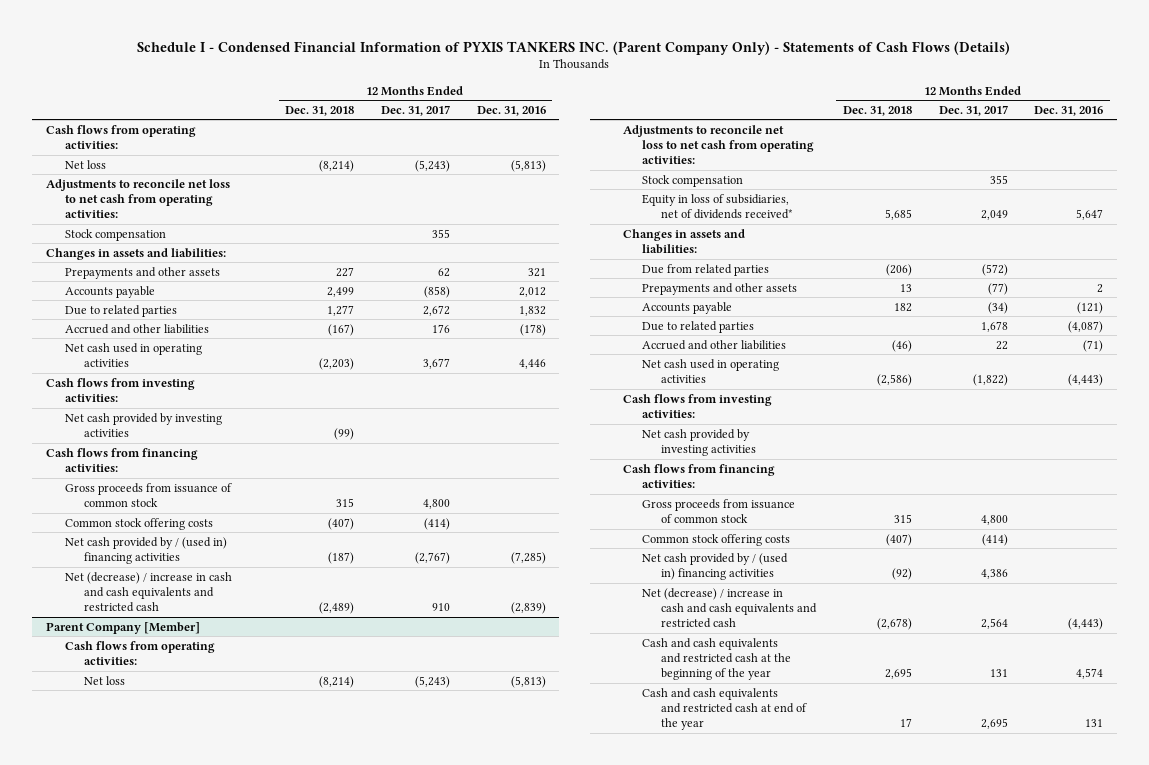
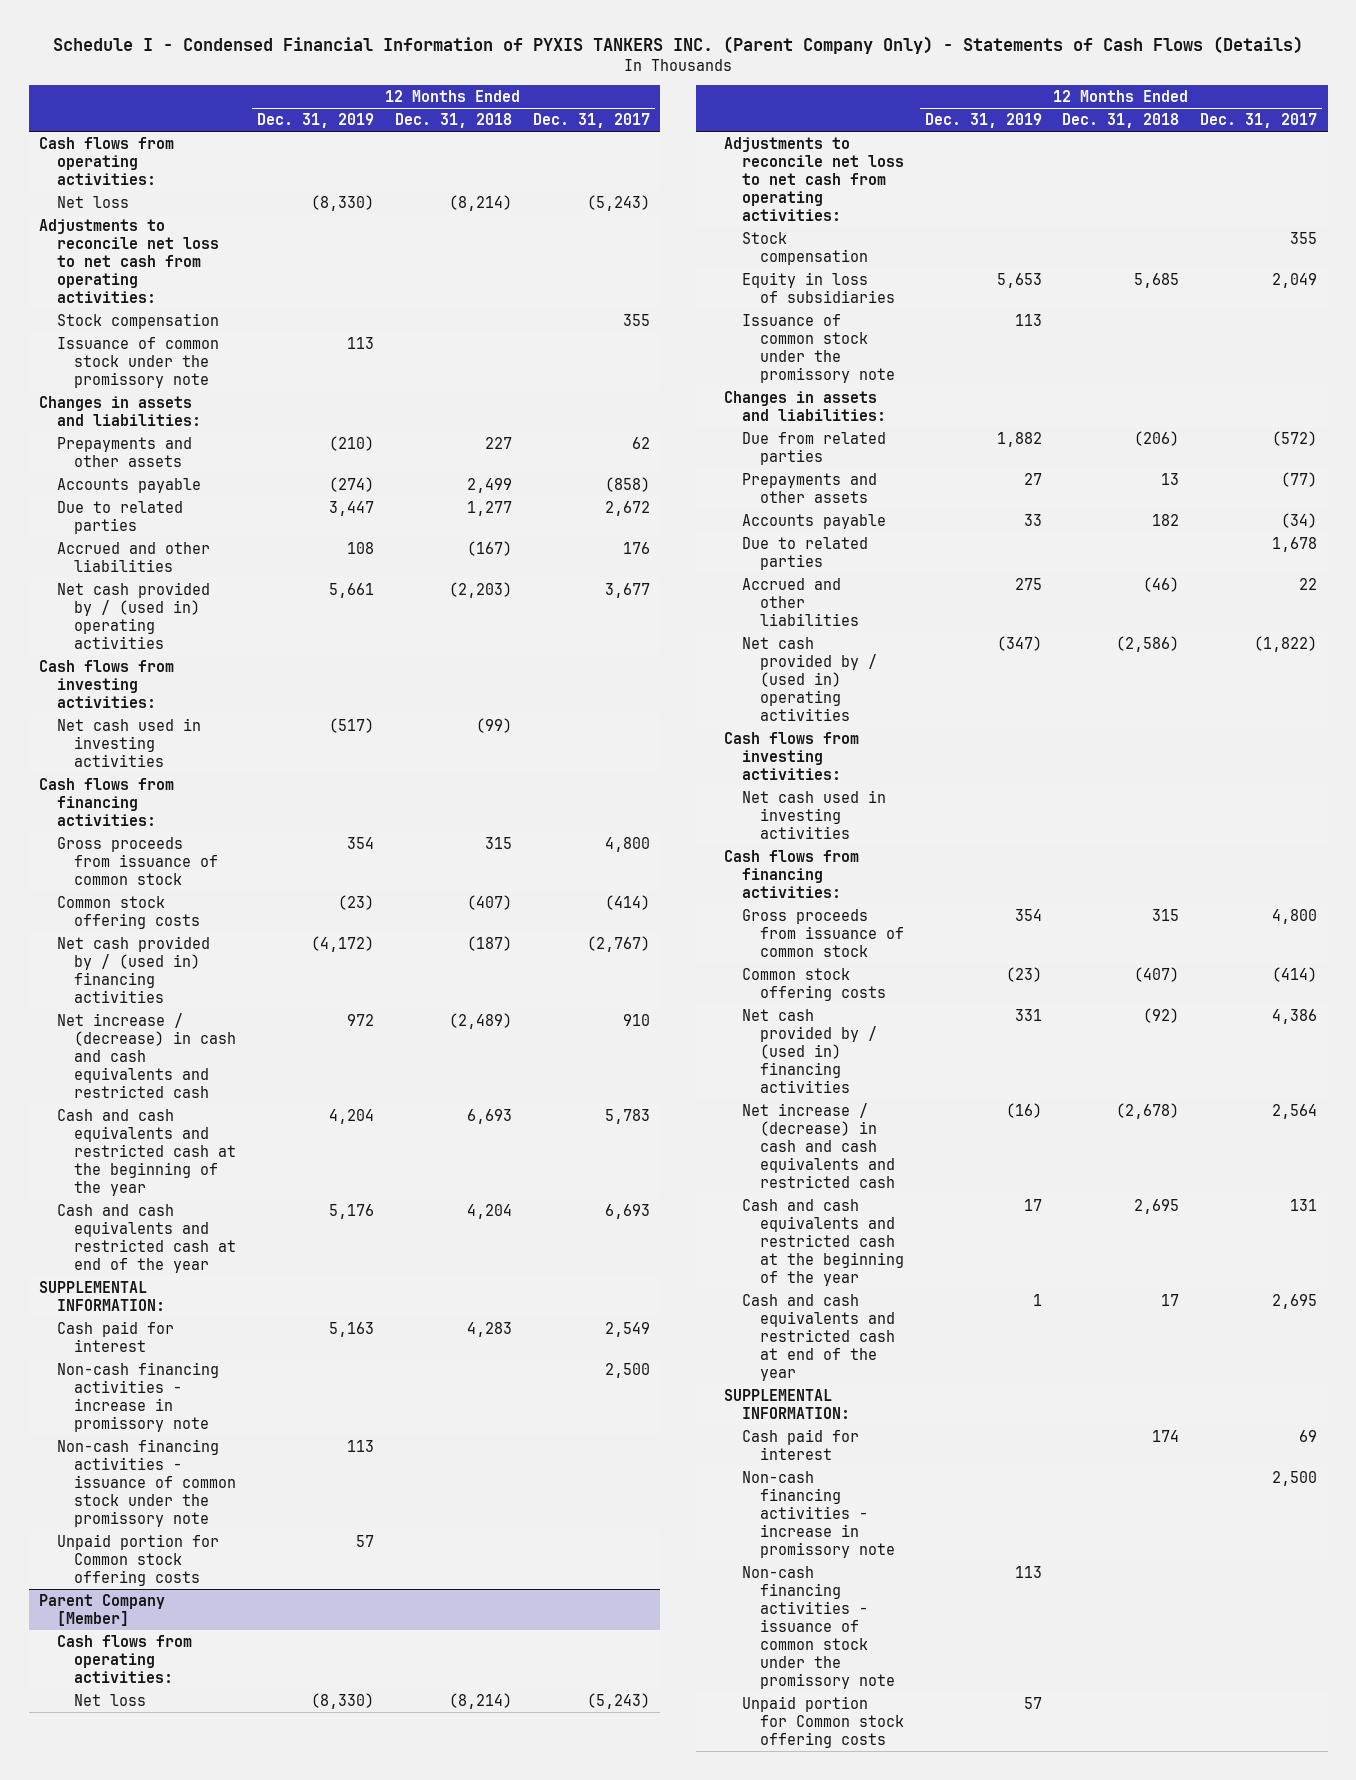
- | 12 Months Ended Dec. 31, 2018 | 12 Months Ended Dec. 31, 2017 | 12 Months Ended Dec. 31, 2016
+ | 12 Months Ended Dec. 31, 2019 | 12 Months Ended Dec. 31, 2018 | 12 Months Ended Dec. 31, 2017
+ Issuance of common stock under the promissory note | 113 | |
- Net cash used in operating activities | (2,203) | 3,677 | 4,446
+ Net cash provided by / (used in) operating activities | 5,661 | (2,203) | 3,677
- Net cash provided by investing activities | (99) | |
+ Net cash used in investing activities | (517) | (99) |
- Net (decrease) / increase in cash and cash equivalents and restricted cash | (2,489) | 910 | (2,839)
+ Net increase / (decrease) in cash and cash equivalents and restricted cash | 972 | (2,489) | 910
+ Cash and cash equivalents and restricted cash at the beginning of the year | 4,204 | 6,693 | 5,783
+ Cash and cash equivalents and restricted cash at end of the year | 5,176 | 4,204 | 6,693
+ SUPPLEMENTAL INFORMATION:
+ Cash paid for interest | 5,163 | 4,283 | 2,549
+ Non-cash financing activities - increase in promissory note | | | 2,500
+ Non-cash financing activities - issuance of common stock under the promissory note | 113 | |
+ Unpaid portion for Common stock offering costs | 57 | |
@ Parent Company [Member]
- Equity in loss of subsidiaries, net of dividends received* | 5,685 | 2,049 | 5,647
+ Equity in loss of subsidiaries | 5,653 | 5,685 | 2,049
+ Issuance of common stock under the promissory note | 113 | |
- Net cash used in operating activities | (2,586) | (1,822) | (4,443)
+ Net cash provided by / (used in) operating activities | (347) | (2,586) | (1,822)
- Net cash provided by investing activities
+ Net cash used in investing activities
- Net (decrease) / increase in cash and cash equivalents and restricted cash | (2,678) | 2,564 | (4,443)
+ Net increase / (decrease) in cash and cash equivalents and restricted cash | (16) | (2,678) | 2,564
+ SUPPLEMENTAL INFORMATION:
+ Cash paid for interest | | 174 | 69
+ Non-cash financing activities - increase in promissory note | | | 2,500
+ Non-cash financing activities - issuance of common stock under the promissory note | 113 | |
+ Unpaid portion for Common stock offering costs | 57 | |

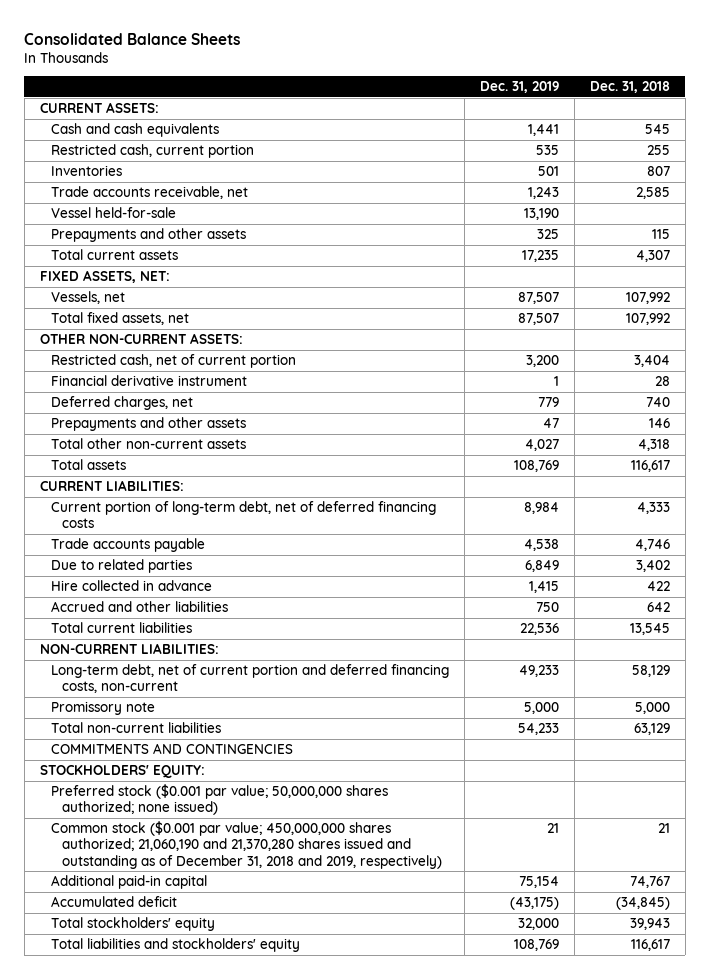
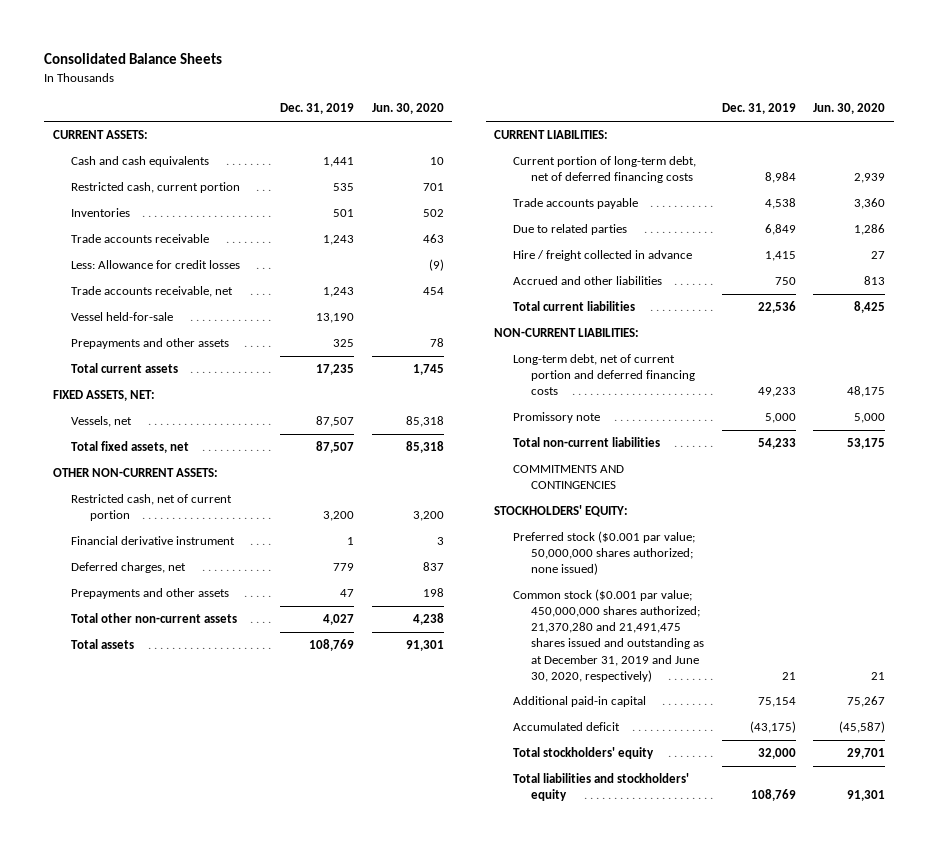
- | Dec. 31, 2019 | Dec. 31, 2018
+ | Dec. 31, 2019 | Jun. 30, 2020
+ Trade accounts receivable | 1,243 | 463
+ Less: Allowance for credit losses | | (9)
- Hire collected in advance | 1,415 | 422
+ Hire / freight collected in advance | 1,415 | 27
- Long-term debt, net of current portion and deferred financing costs, non-current | 49,233 | 58,129
+ Long-term debt, net of current portion and deferred financing costs | 49,233 | 48,175
- Common stock ($0.001 par value; 450,000,000 shares authorized; 21,060,190 and 21,370,280 shares issued and outstanding as of December 31, 2018 and 2019, respectively) | 21 | 21
+ Common stock ($0.001 par value; 450,000,000 shares authorized; 21,370,280 and 21,491,475 shares issued and outstanding as at December 31, 2019 and June 30, 2020, respectively) | 21 | 21

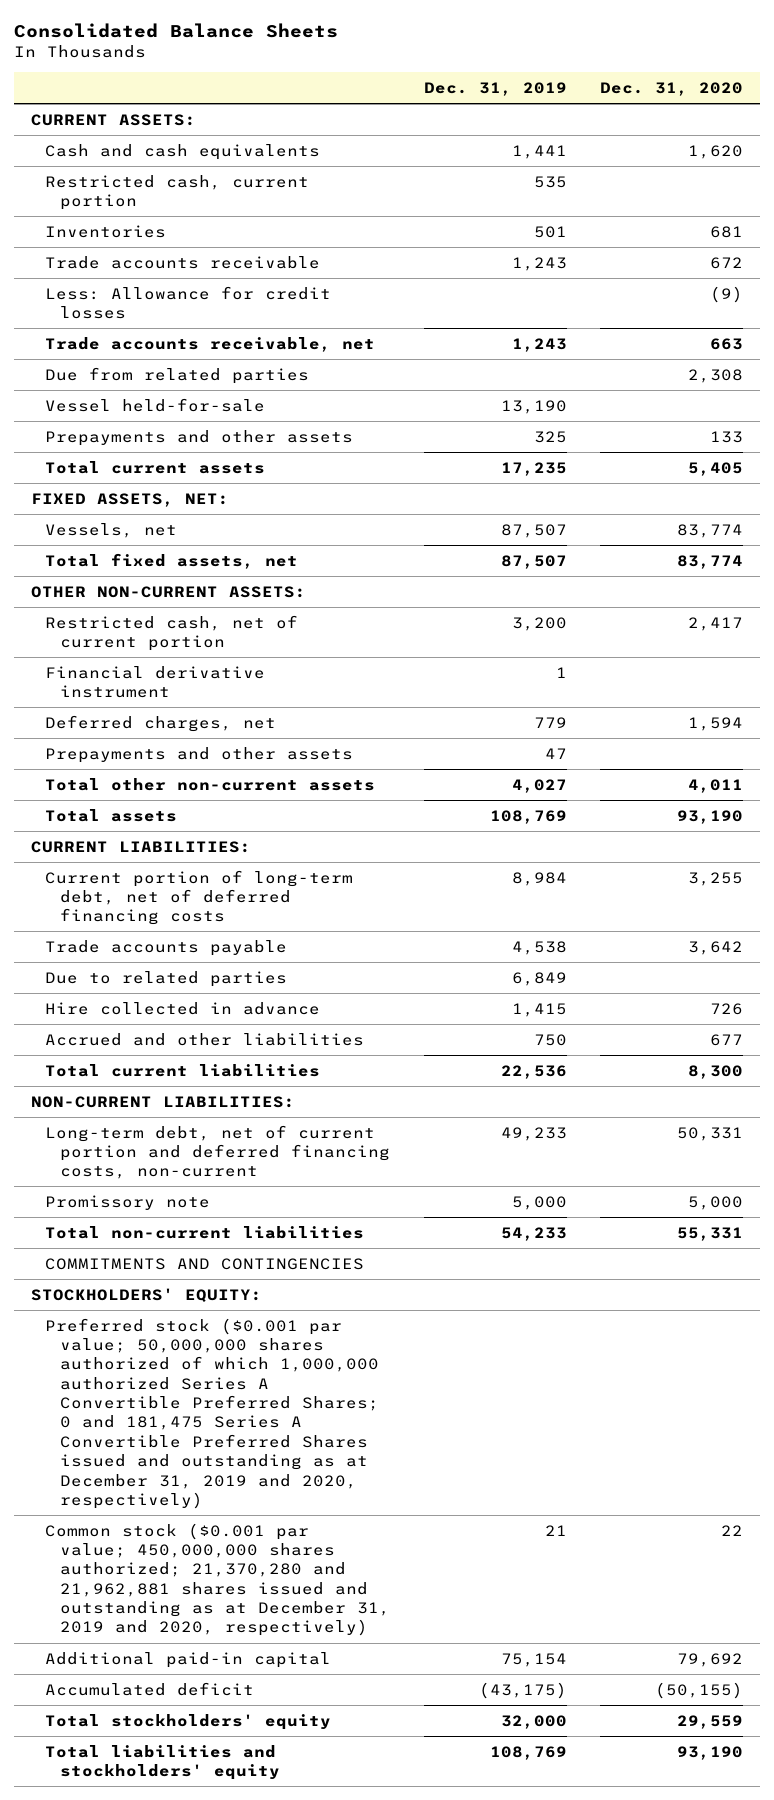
- | Dec. 31, 2019 | Jun. 30, 2020
+ | Dec. 31, 2019 | Dec. 31, 2020
+ Due from related parties | | 2,308
- Hire / freight collected in advance | 1,415 | 27
+ Hire collected in advance | 1,415 | 726
- Long-term debt, net of current portion and deferred financing costs | 49,233 | 48,175
+ Long-term debt, net of current portion and deferred financing costs, non-current | 49,233 | 50,331
- Preferred stock ($0.001 par value; 50,000,000 shares authorized; none issued)
- Common stock ($0.001 par value; 450,000,000 shares authorized; 21,370,280 and 21,491,475 shares issued and outstanding as at December 31, 2019 and June 30, 2020, respectively) | 21 | 21
+ Preferred stock ($0.001 par value; 50,000,000 shares authorized of which 1,000,000 authorized Series A Convertible Preferred Shares; 0 and 181,475 Series A Convertible Preferred Shares issued and outstanding as at December 31, 2019 and 2020, respectively)
+ Common stock ($0.001 par value; 450,000,000 shares authorized; 21,370,280 and 21,962,881 shares issued and outstanding as at December 31, 2019 and 2020, respectively) | 21 | 22

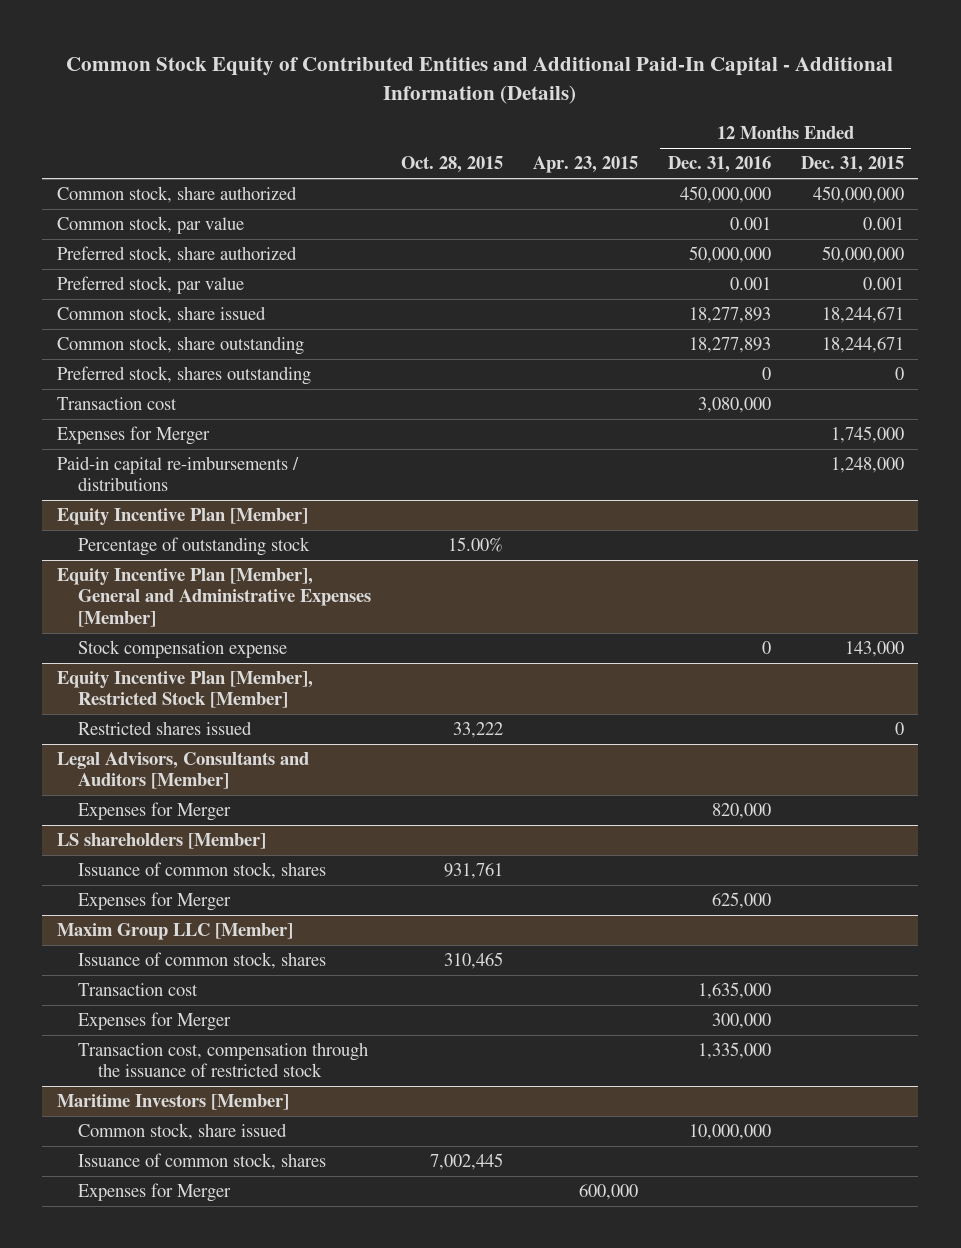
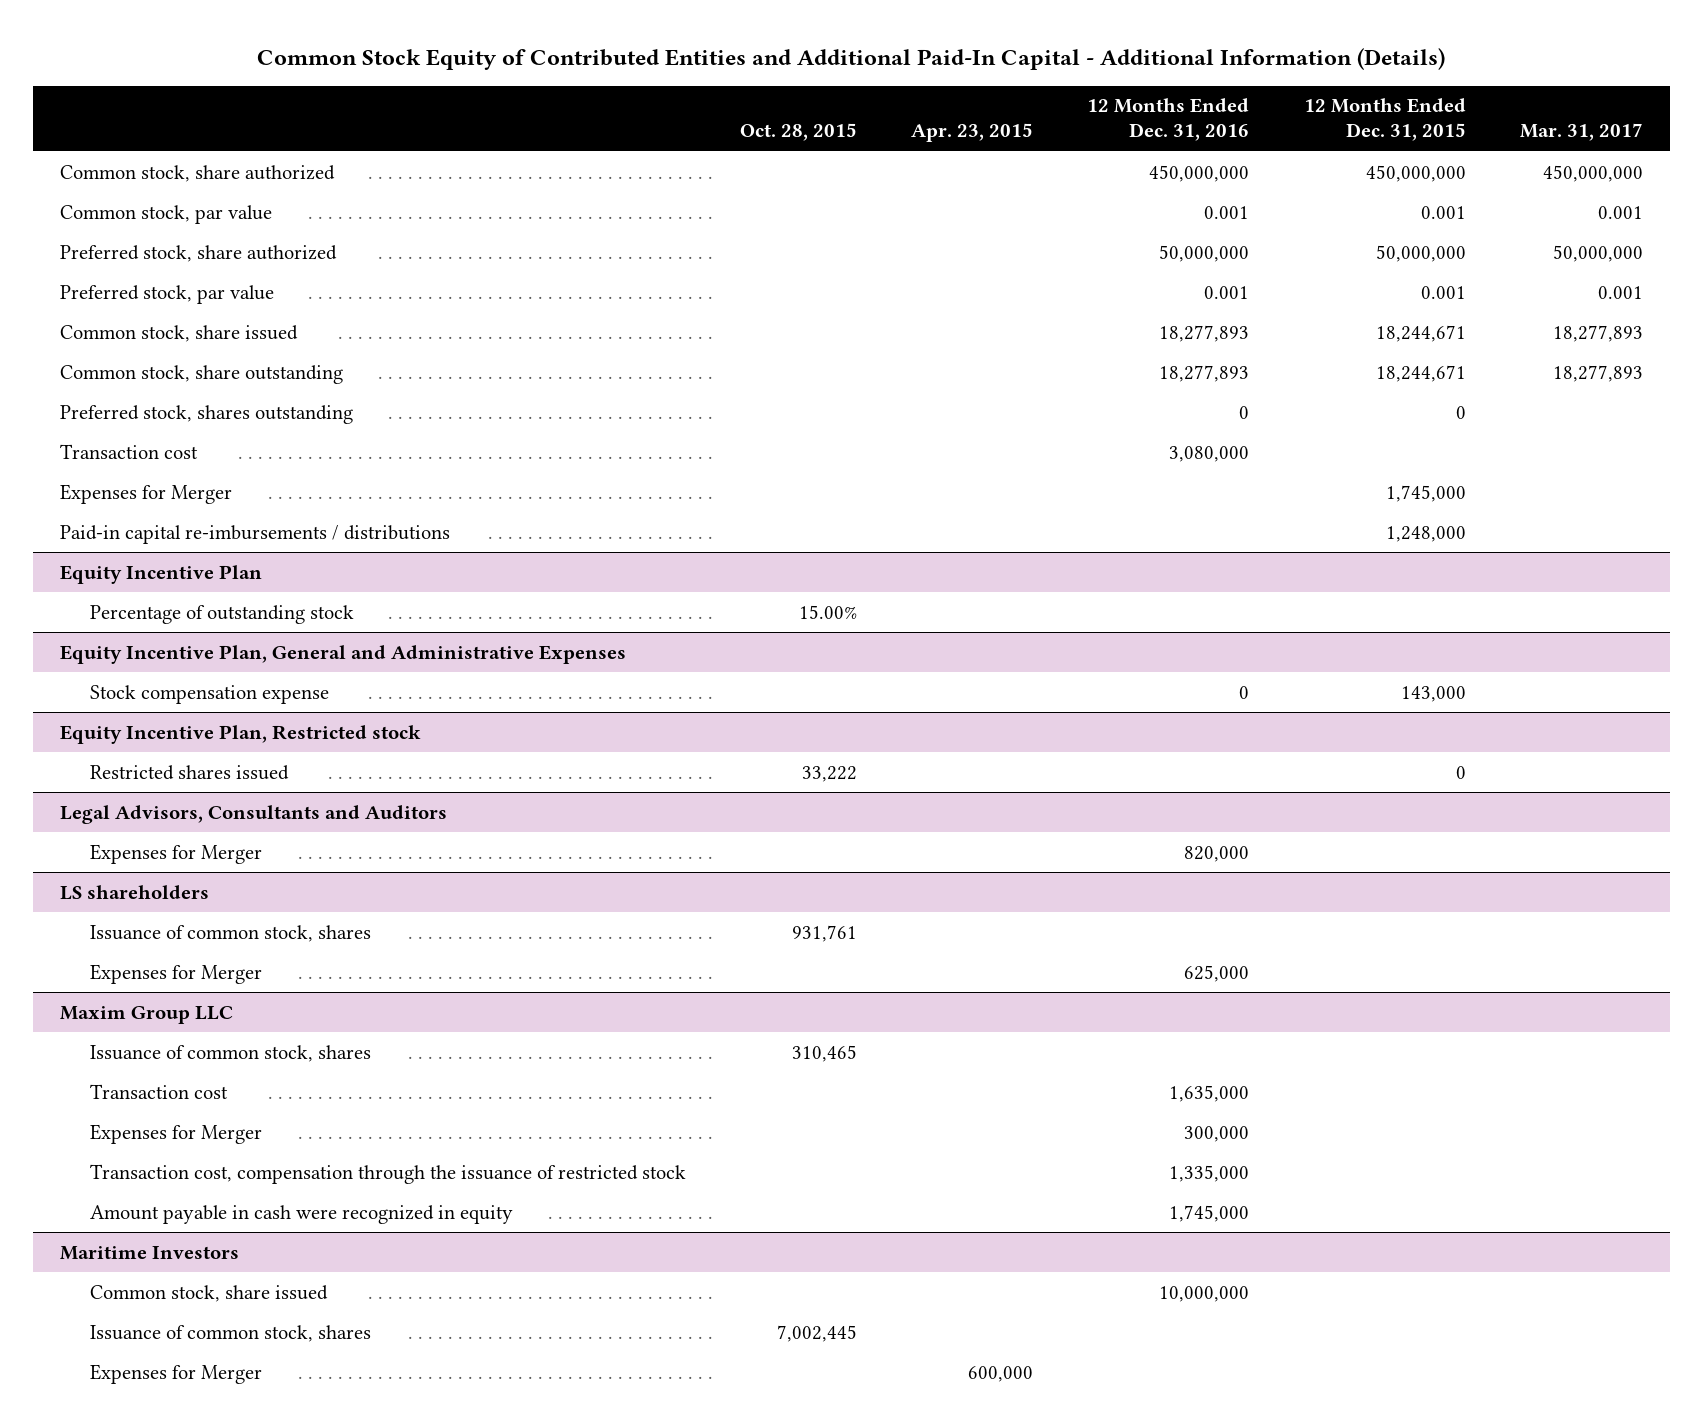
- | Oct. 28, 2015 | Apr. 23, 2015 | 12 Months Ended Dec. 31, 2016 | 12 Months Ended Dec. 31, 2015
+ | Oct. 28, 2015 | Apr. 23, 2015 | 12 Months Ended Dec. 31, 2016 | 12 Months Ended Dec. 31, 2015 | Mar. 31, 2017
- Equity Incentive Plan [Member]
+ Equity Incentive Plan
- Equity Incentive Plan [Member], General and Administrative Expenses [Member]
+ Equity Incentive Plan, General and Administrative Expenses
- Equity Incentive Plan [Member], Restricted Stock [Member]
+ Equity Incentive Plan, Restricted stock
- Legal Advisors, Consultants and Auditors [Member]
+ Legal Advisors, Consultants and Auditors
- LS shareholders [Member]
+ LS shareholders
- Maxim Group LLC [Member]
+ Maxim Group LLC
- Maritime Investors [Member]
+ Amount payable in cash were recognized in equity | | | 1,745,000 | |
+ Maritime Investors

